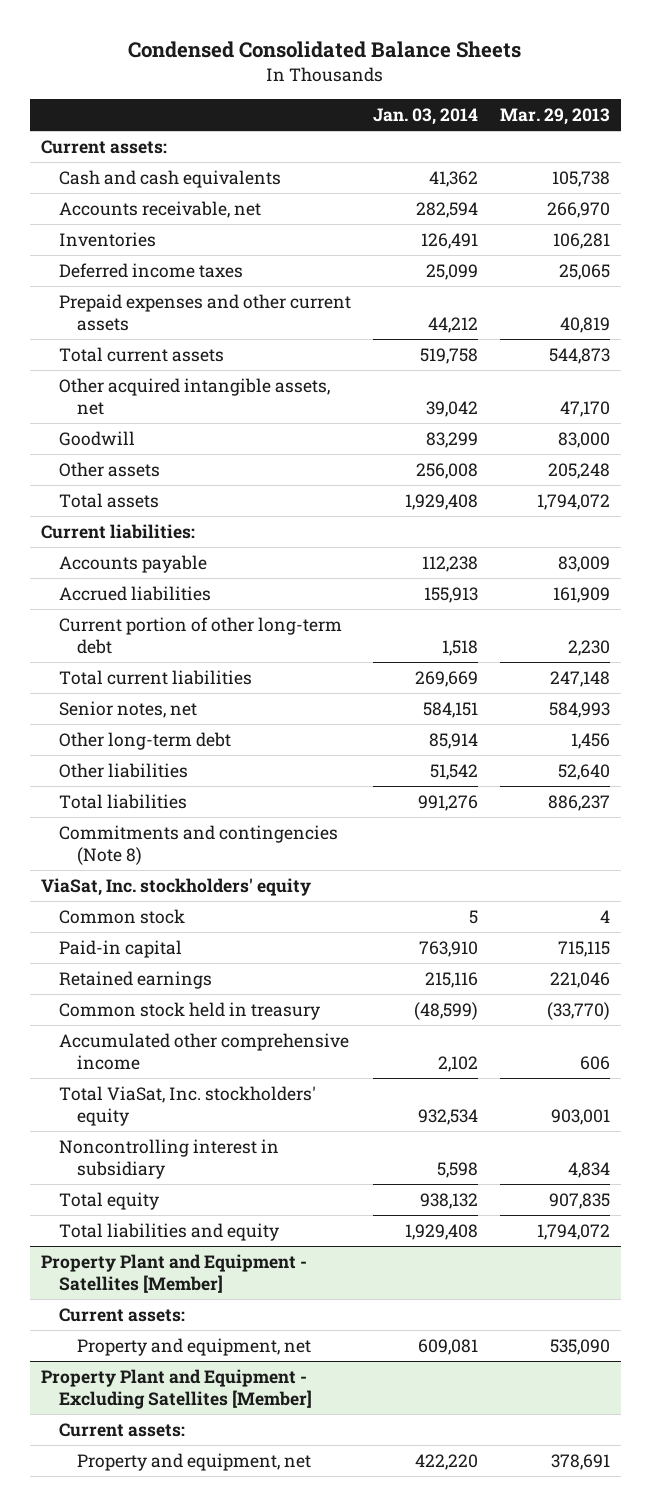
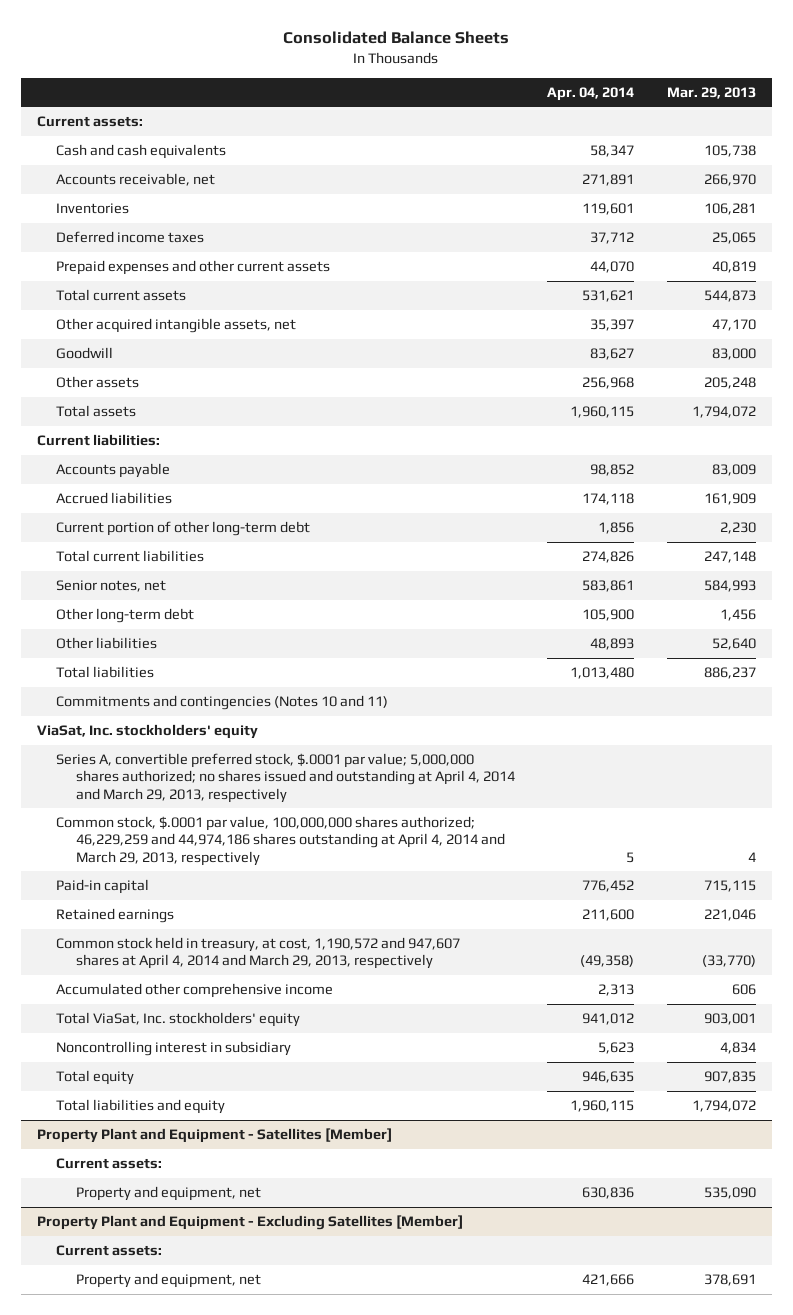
- Condensed Consolidated Balance Sheets
+ Consolidated Balance Sheets
- | Jan. 03, 2014 | Mar. 29, 2013
+ | Apr. 04, 2014 | Mar. 29, 2013
- Commitments and contingencies (Note 8)
+ Commitments and contingencies (Notes 10 and 11)
- Common stock | 5 | 4
+ Series A, convertible preferred stock, $.0001 par value; 5,000,000 shares authorized; no shares issued and outstanding at April 4, 2014 and March 29, 2013, respectively
+ Common stock, $.0001 par value, 100,000,000 shares authorized; 46,229,259 and 44,974,186 shares outstanding at April 4, 2014 and March 29, 2013, respectively | 5 | 4
- Common stock held in treasury | (48,599) | (33,770)
+ Common stock held in treasury, at cost, 1,190,572 and 947,607 shares at April 4, 2014 and March 29, 2013, respectively | (49,358) | (33,770)

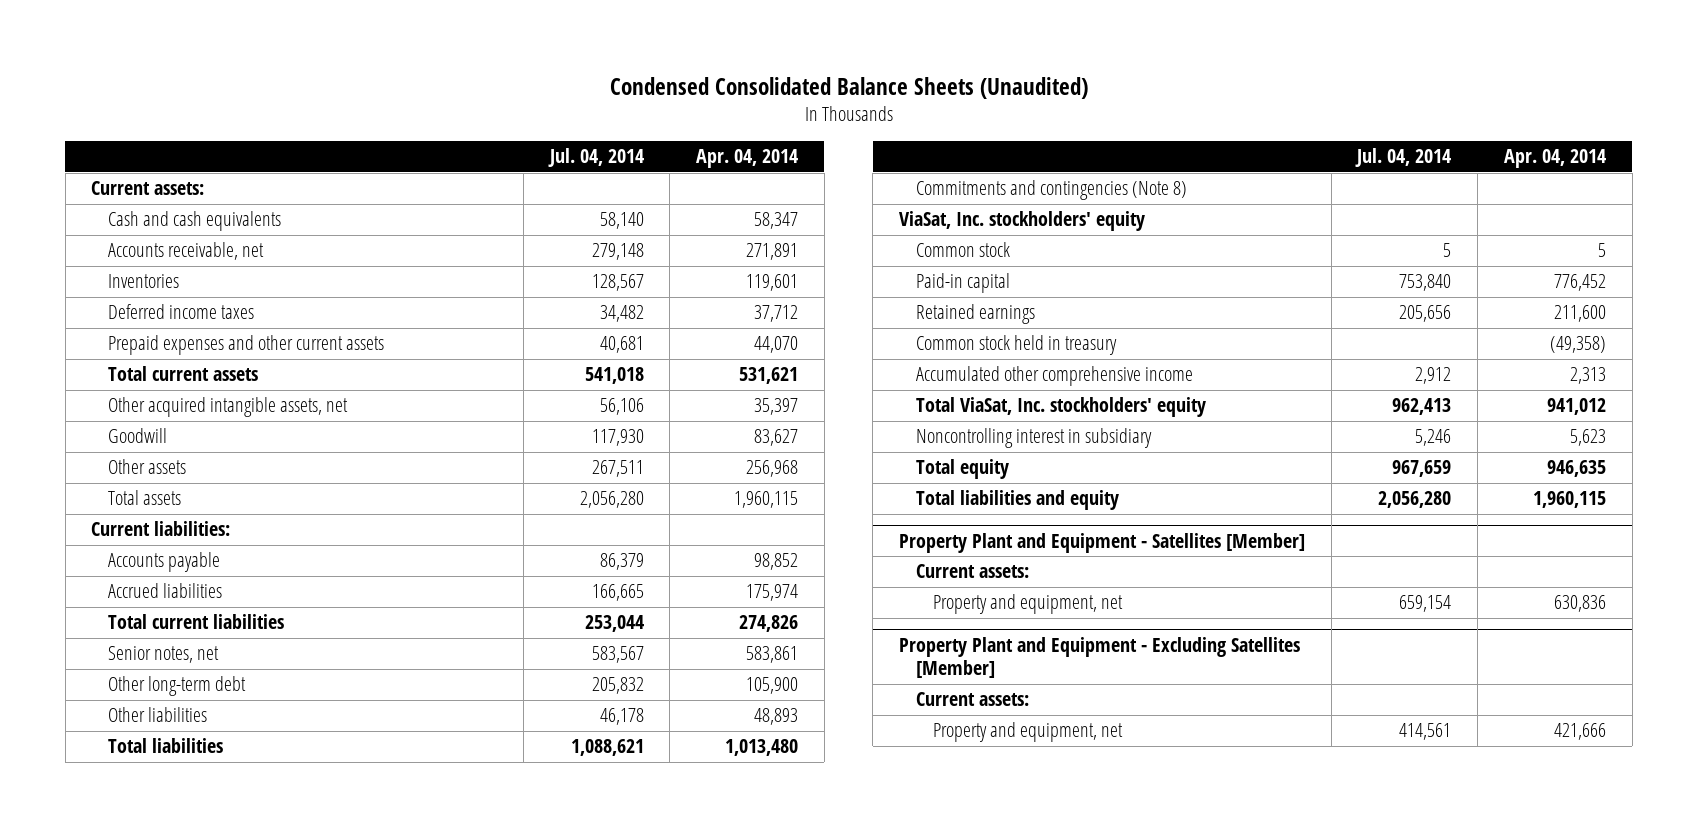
- Consolidated Balance Sheets
+ Condensed Consolidated Balance Sheets (Unaudited)
- | Apr. 04, 2014 | Mar. 29, 2013
+ | Jul. 04, 2014 | Apr. 04, 2014
- Accrued liabilities | 174,118 | 161,909
- Current portion of other long-term debt | 1,856 | 2,230
+ Accrued liabilities | 166,665 | 175,974
- Commitments and contingencies (Notes 10 and 11)
+ Commitments and contingencies (Note 8)
- Series A, convertible preferred stock, $.0001 par value; 5,000,000 shares authorized; no shares issued and outstanding at April 4, 2014 and March 29, 2013, respectively
- Common stock, $.0001 par value, 100,000,000 shares authorized; 46,229,259 and 44,974,186 shares outstanding at April 4, 2014 and March 29, 2013, respectively | 5 | 4
+ Common stock | 5 | 5
- Common stock held in treasury, at cost, 1,190,572 and 947,607 shares at April 4, 2014 and March 29, 2013, respectively | (49,358) | (33,770)
+ Common stock held in treasury | | (49,358)

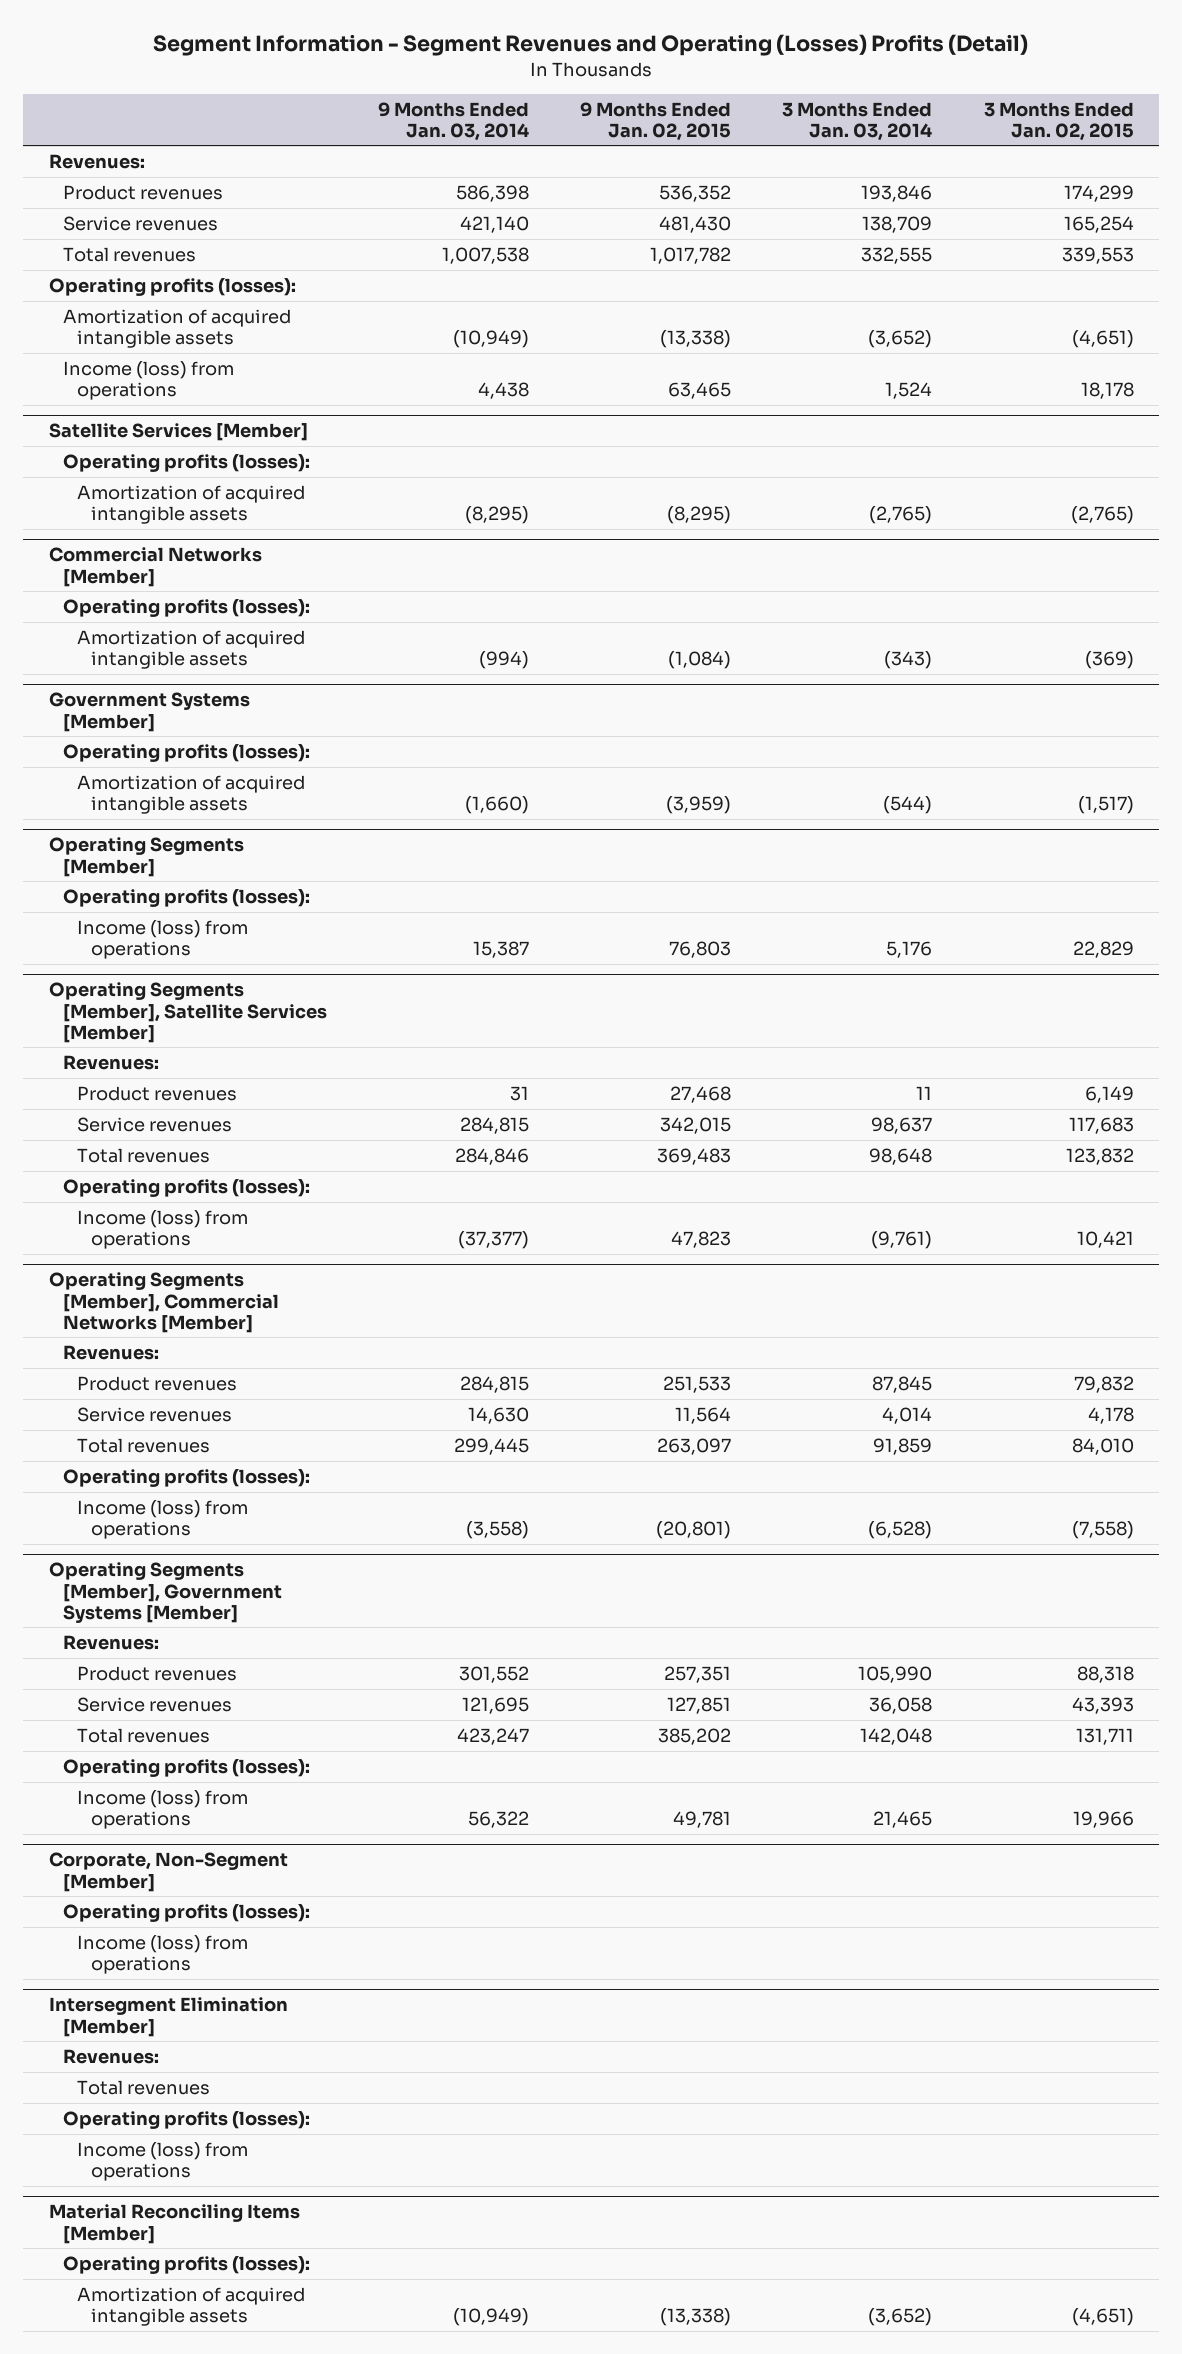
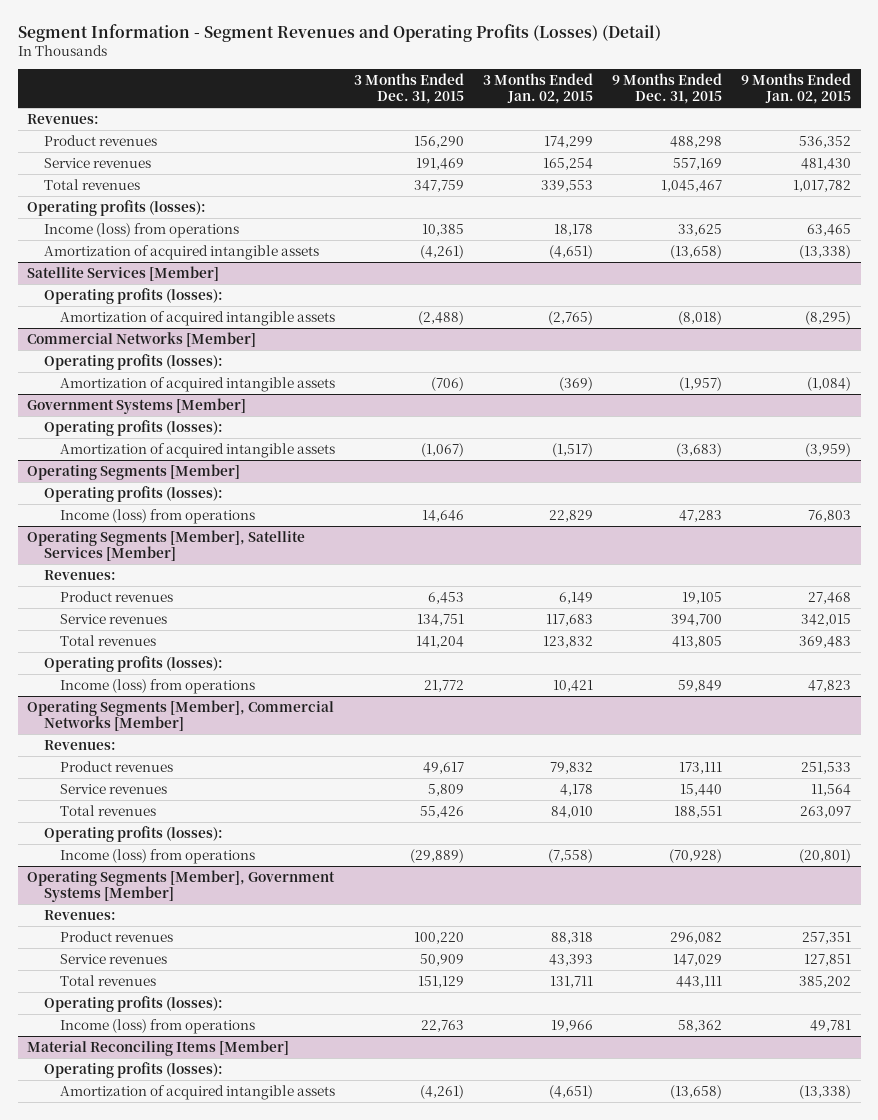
- Segment Information - Segment Revenues and Operating (Losses) Profits (Detail)
+ Segment Information - Segment Revenues and Operating Profits (Losses) (Detail)
- | 9 Months Ended Jan. 03, 2014 | 9 Months Ended Jan. 02, 2015 | 3 Months Ended Jan. 03, 2014 | 3 Months Ended Jan. 02, 2015
+ | 3 Months Ended Dec. 31, 2015 | 3 Months Ended Jan. 02, 2015 | 9 Months Ended Dec. 31, 2015 | 9 Months Ended Jan. 02, 2015
moved down: Amortization of acquired intangible assets | (4,261) | (4,651) | (13,658) | (13,338)
- Corporate, Non-Segment [Member]
- Operating profits (losses):
- Income (loss) from operations
- Intersegment Elimination [Member]
- Revenues:
- Total revenues
- Operating profits (losses):
- Income (loss) from operations

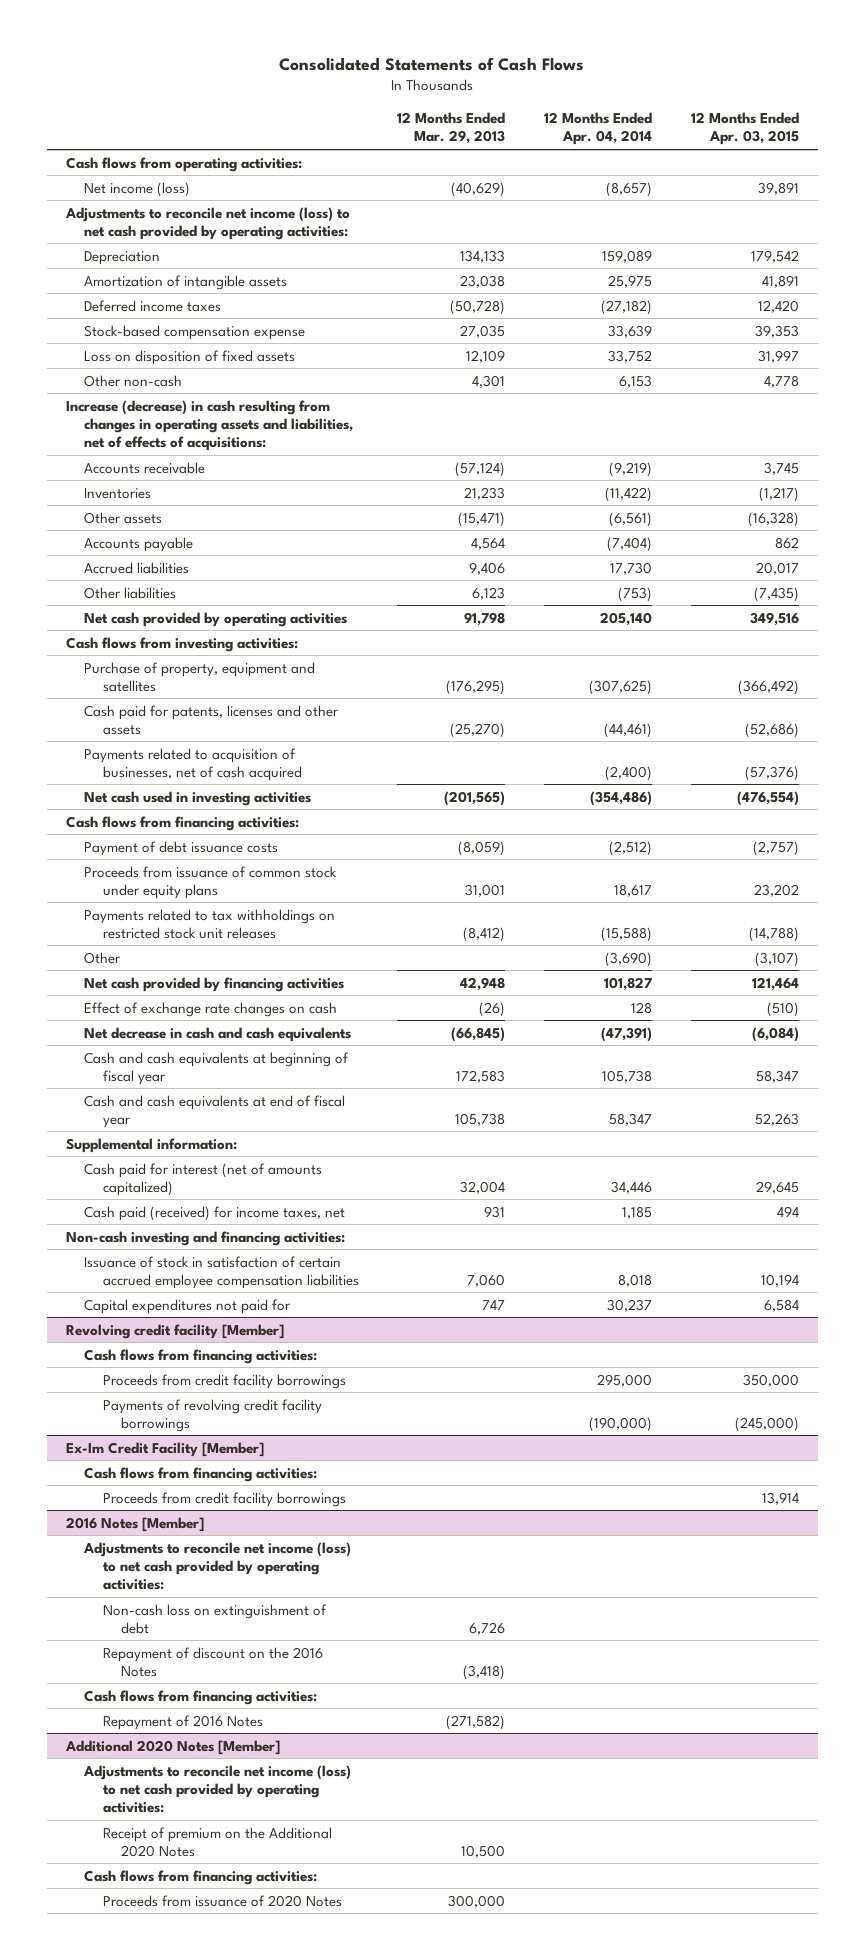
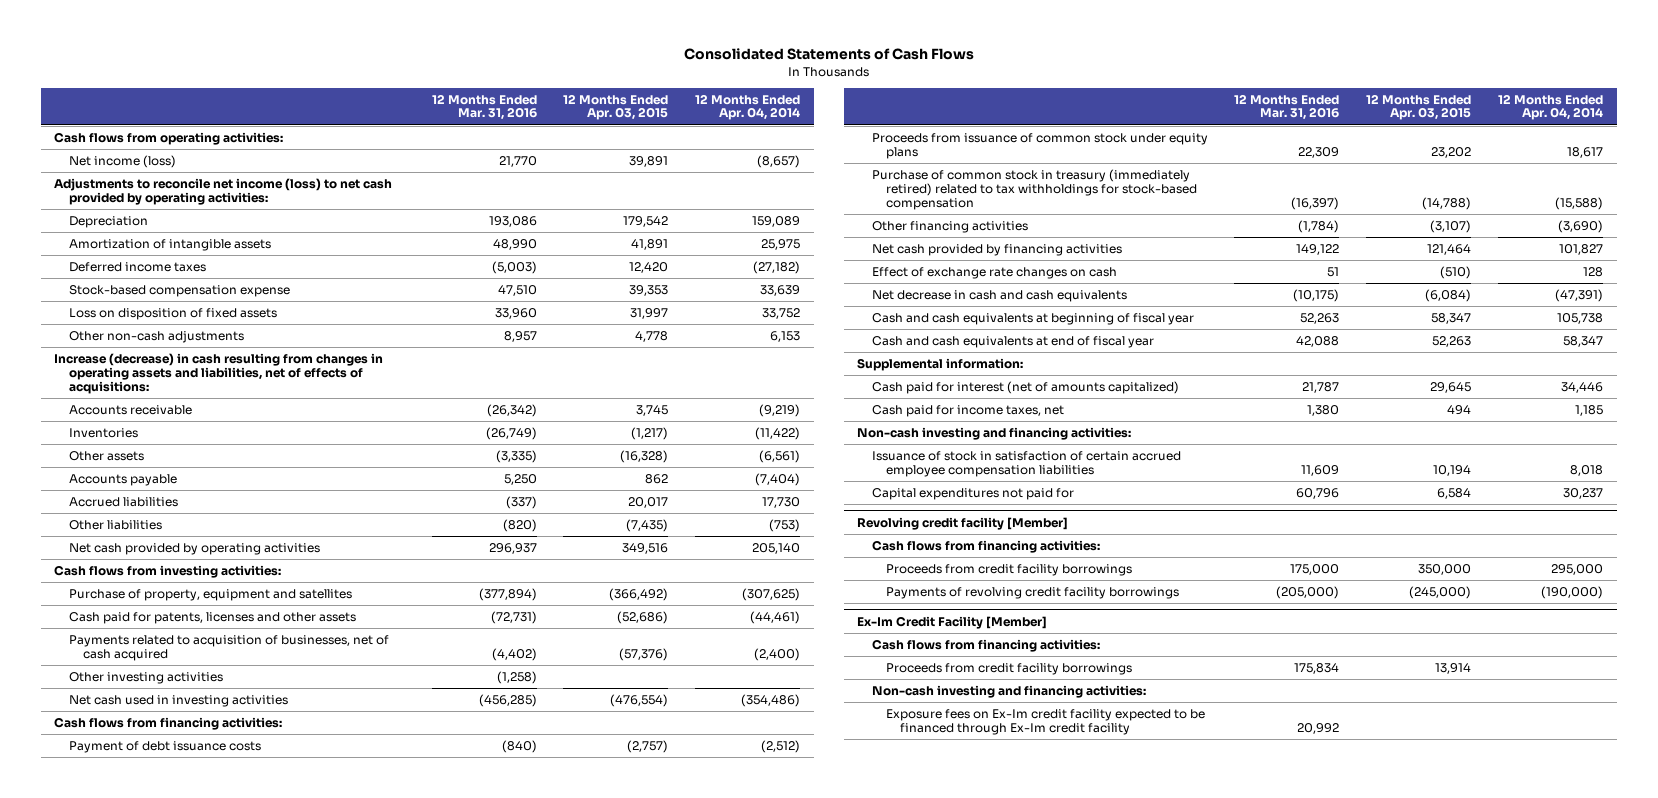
- | 12 Months Ended Mar. 29, 2013 | 12 Months Ended Apr. 04, 2014 | 12 Months Ended Apr. 03, 2015
+ | 12 Months Ended Mar. 31, 2016 | 12 Months Ended Apr. 03, 2015 | 12 Months Ended Apr. 04, 2014
- Other non-cash | 4,301 | 6,153 | 4,778
+ Other non-cash adjustments | 8,957 | 4,778 | 6,153
+ Other investing activities | (1,258) | |
- Payments related to tax withholdings on restricted stock unit releases | (8,412) | (15,588) | (14,788)
- Other | | (3,690) | (3,107)
+ Purchase of common stock in treasury (immediately retired) related to tax withholdings for stock-based compensation | (16,397) | (14,788) | (15,588)
+ Other financing activities | (1,784) | (3,107) | (3,690)
- Cash paid (received) for income taxes, net | 931 | 1,185 | 494
+ Cash paid for income taxes, net | 1,380 | 494 | 1,185
- 2016 Notes [Member]
- Adjustments to reconcile net income (loss) to net cash provided by operating activities:
- Non-cash loss on extinguishment of debt | 6,726 | |
- Repayment of discount on the 2016 Notes | (3,418) | |
- Cash flows from financing activities:
- Repayment of 2016 Notes | (271,582) | |
- Additional 2020 Notes [Member]
- Adjustments to reconcile net income (loss) to net cash provided by operating activities:
- Receipt of premium on the Additional 2020 Notes | 10,500 | |
- Cash flows from financing activities:
- Proceeds from issuance of 2020 Notes | 300,000 | |
@ Ex-Im Credit Facility [Member]
+ Non-cash investing and financing activities:
+ Exposure fees on Ex-Im credit facility expected to be financed through Ex-Im credit facility | 20,992 | |

